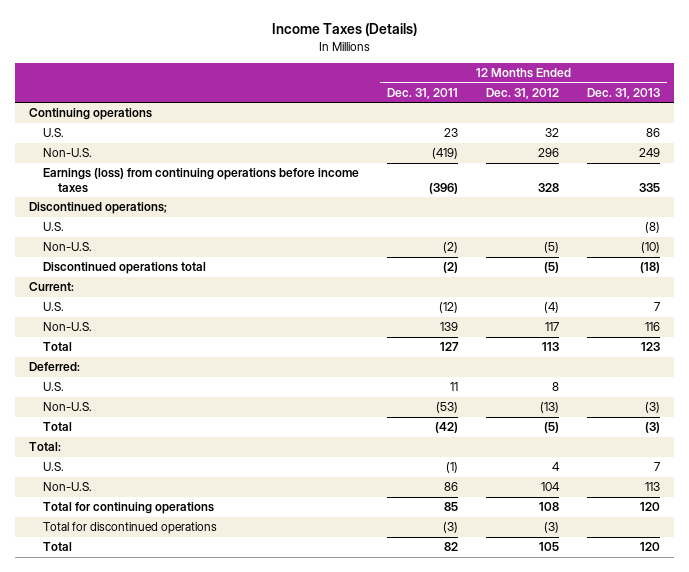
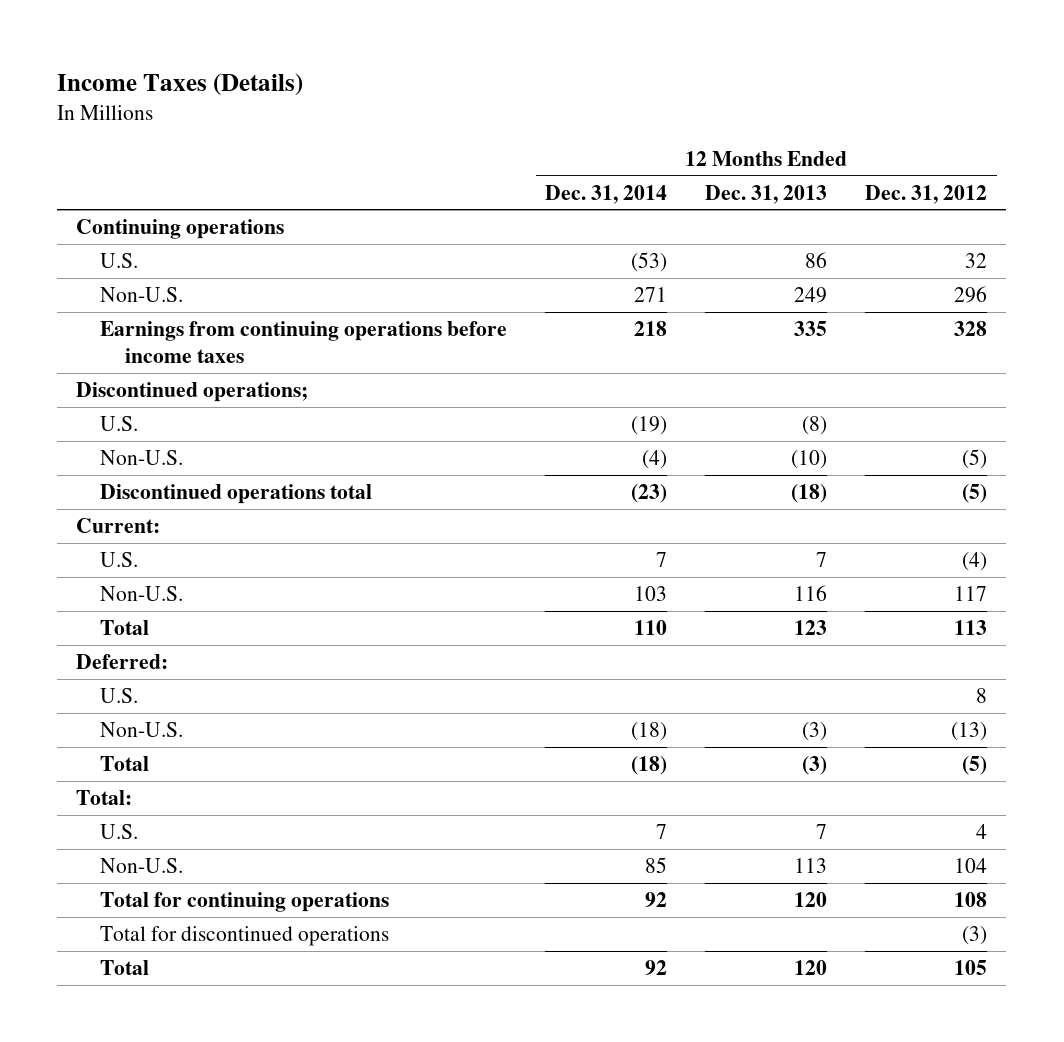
- | 12 Months Ended Dec. 31, 2011 | 12 Months Ended Dec. 31, 2012 | 12 Months Ended Dec. 31, 2013
+ | 12 Months Ended Dec. 31, 2014 | 12 Months Ended Dec. 31, 2013 | 12 Months Ended Dec. 31, 2012
- Earnings (loss) from continuing operations before income taxes | (396) | 328 | 335
+ Earnings from continuing operations before income taxes | 218 | 335 | 328

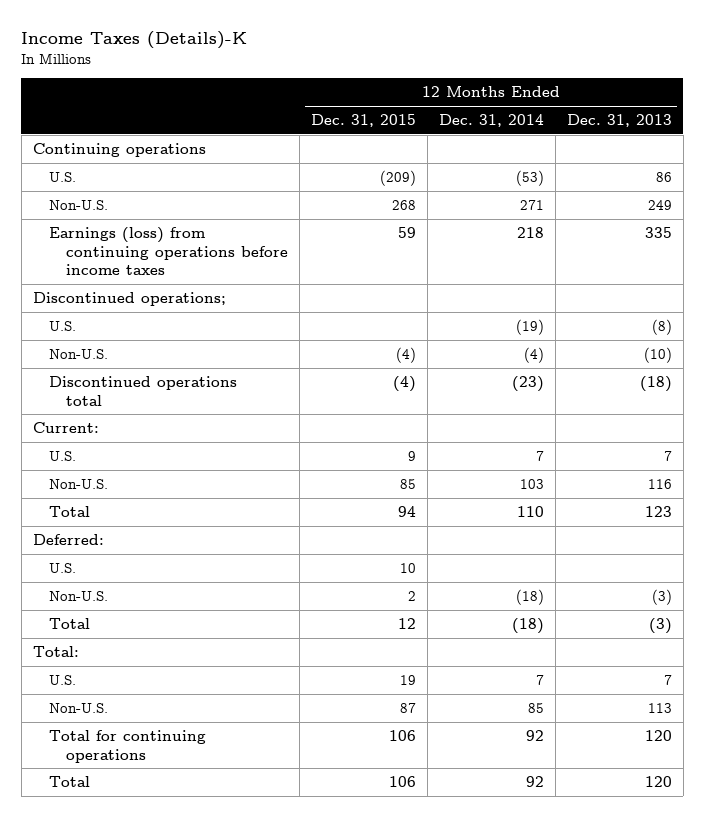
- Income Taxes (Details)
+ Income Taxes (Details)-K
- | 12 Months Ended Dec. 31, 2014 | 12 Months Ended Dec. 31, 2013 | 12 Months Ended Dec. 31, 2012
+ | 12 Months Ended Dec. 31, 2015 | 12 Months Ended Dec. 31, 2014 | 12 Months Ended Dec. 31, 2013
- Earnings from continuing operations before income taxes | 218 | 335 | 328
+ Earnings (loss) from continuing operations before income taxes | 59 | 218 | 335
- Total for discontinued operations | | | (3)

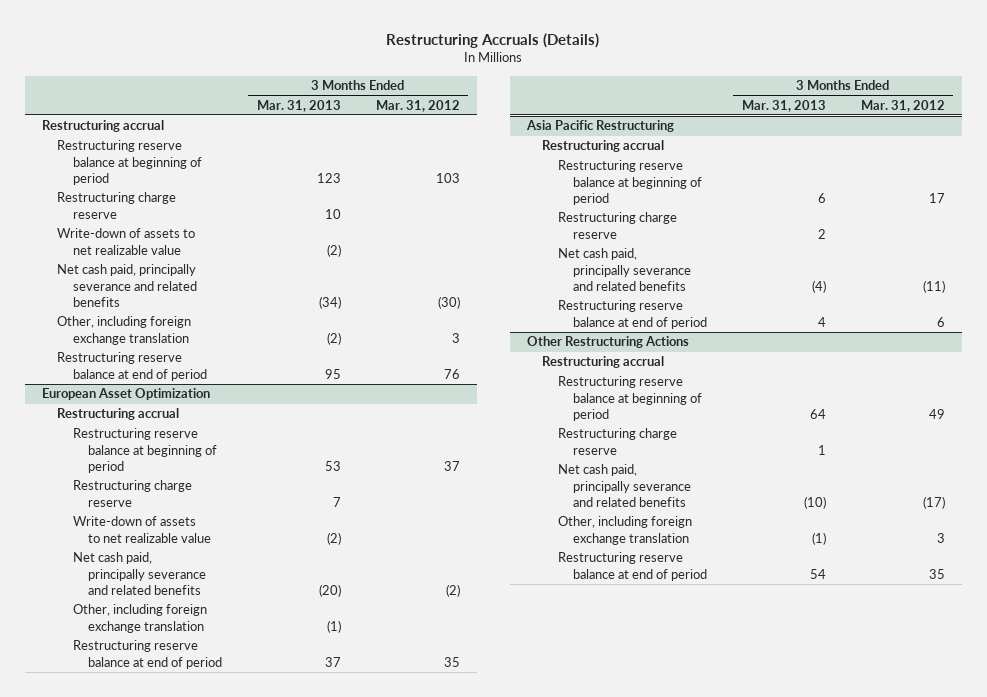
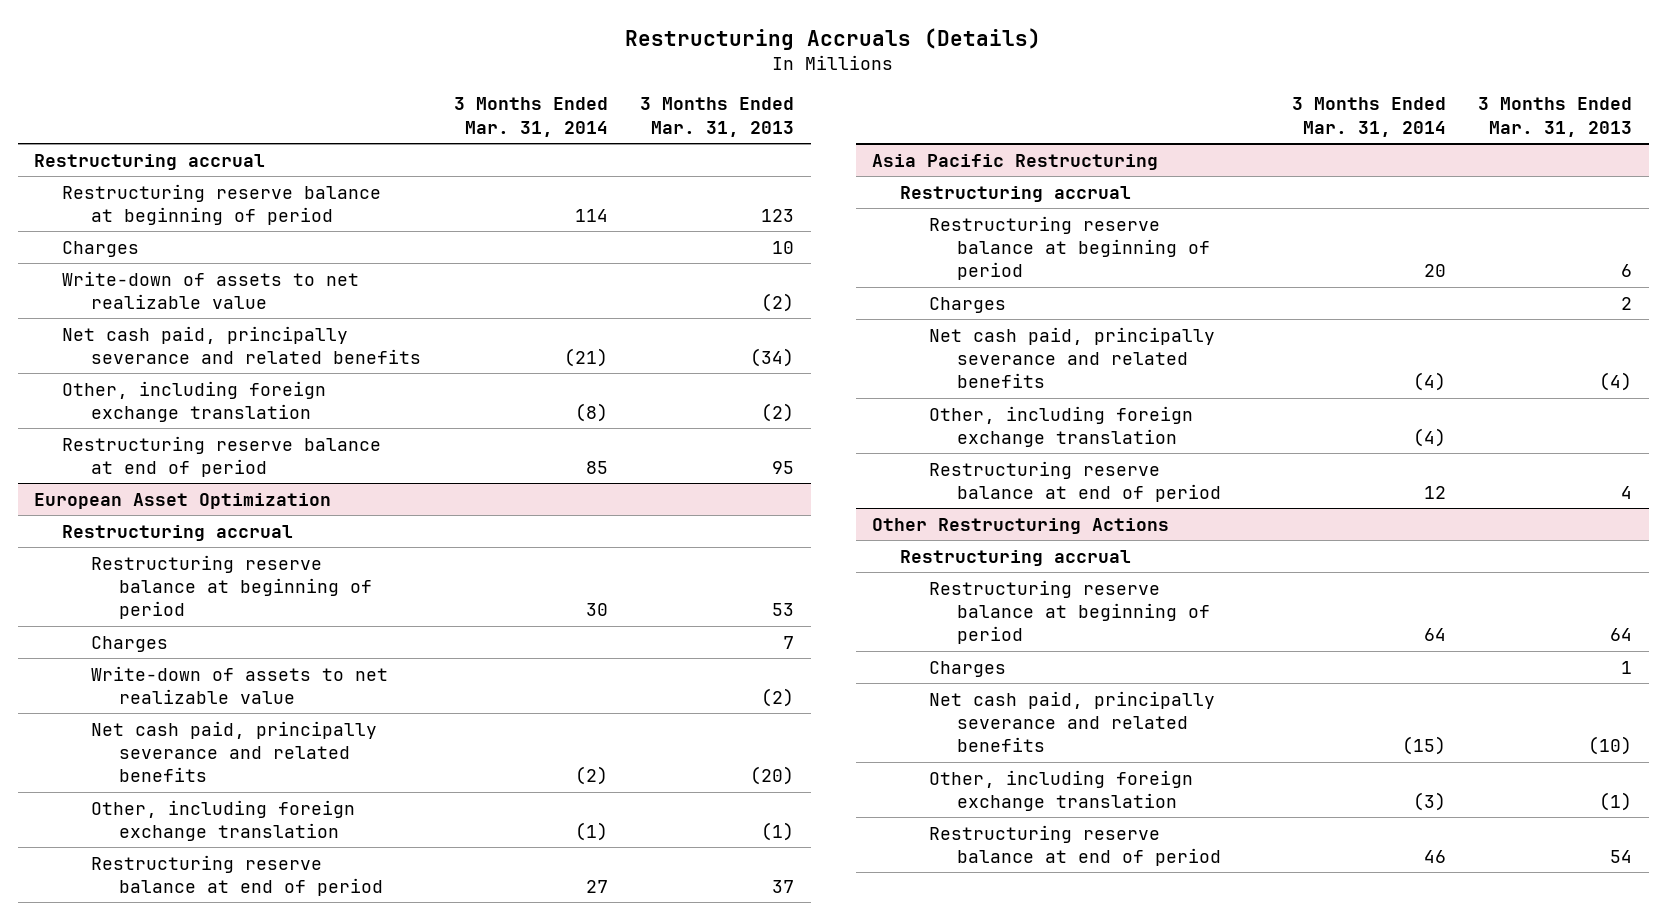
- | 3 Months Ended Mar. 31, 2013 | 3 Months Ended Mar. 31, 2012
+ | 3 Months Ended Mar. 31, 2014 | 3 Months Ended Mar. 31, 2013
- Restructuring charge reserve | 10 |
+ Charges | | 10
@ European Asset Optimization
- Restructuring charge reserve | 7 |
+ Charges | | 7
@ Asia Pacific Restructuring
- Restructuring charge reserve | 2 |
+ Charges | | 2
+ Other, including foreign exchange translation | (4) |
@ Other Restructuring Actions
- Restructuring charge reserve | 1 |
+ Charges | | 1

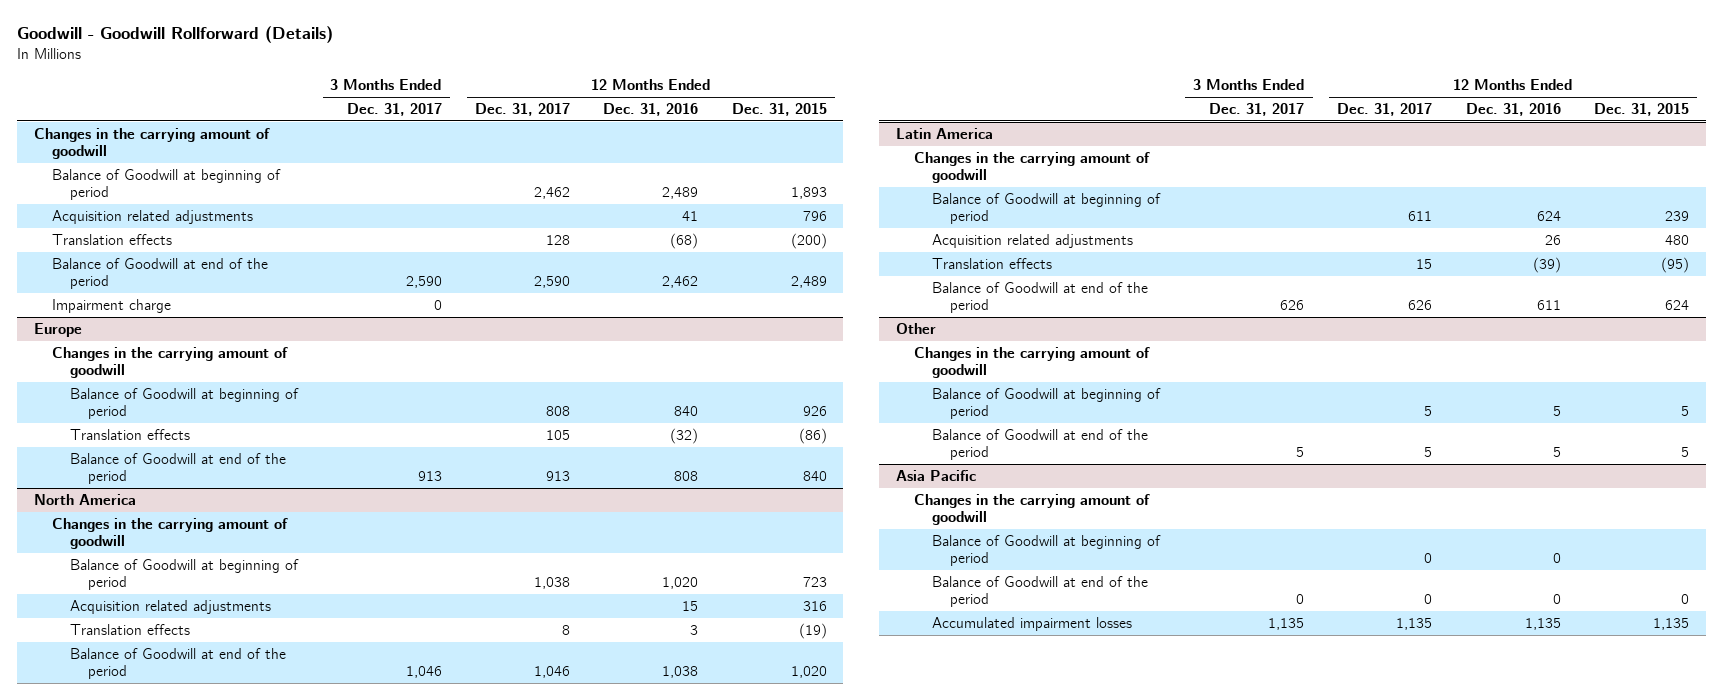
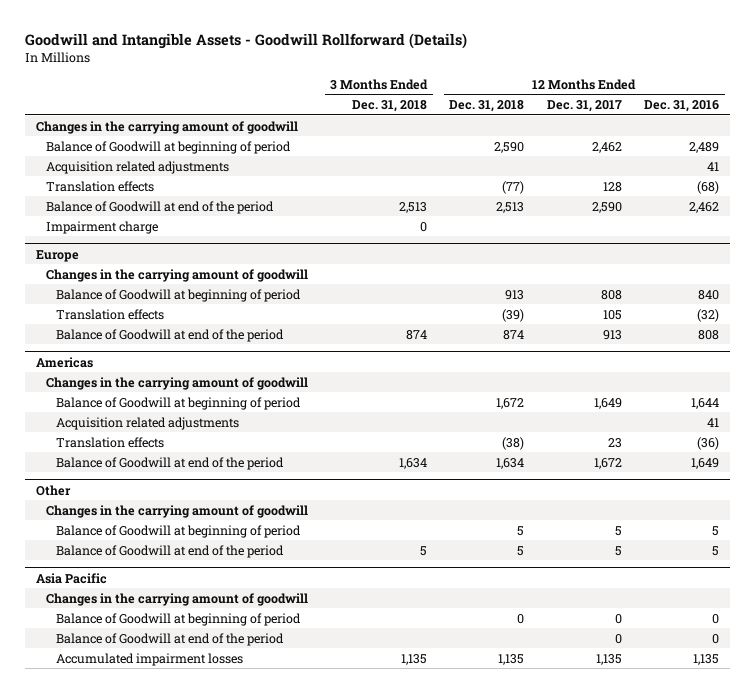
- Goodwill - Goodwill Rollforward (Details)
+ Goodwill and Intangible Assets - Goodwill Rollforward (Details)
- | 3 Months Ended Dec. 31, 2017 | 12 Months Ended Dec. 31, 2017 | 12 Months Ended Dec. 31, 2016 | 12 Months Ended Dec. 31, 2015
+ | 3 Months Ended Dec. 31, 2018 | 12 Months Ended Dec. 31, 2018 | 12 Months Ended Dec. 31, 2017 | 12 Months Ended Dec. 31, 2016
- North America
- Changes in the carrying amount of goodwill
- Balance of Goodwill at beginning of period | | 1,038 | 1,020 | 723
- Acquisition related adjustments | | | 15 | 316
- Translation effects | | 8 | 3 | (19)
- Balance of Goodwill at end of the period | 1,046 | 1,046 | 1,038 | 1,020
- Latin America
+ Americas
- Balance of Goodwill at beginning of period | | 611 | 624 | 239
- Acquisition related adjustments | | | 26 | 480
- Translation effects | | 15 | (39) | (95)
- Balance of Goodwill at end of the period | 626 | 626 | 611 | 624
+ Balance of Goodwill at beginning of period | | 1,672 | 1,649 | 1,644
+ Acquisition related adjustments | | | | 41
+ Translation effects | | (38) | 23 | (36)
+ Balance of Goodwill at end of the period | 1,634 | 1,634 | 1,672 | 1,649

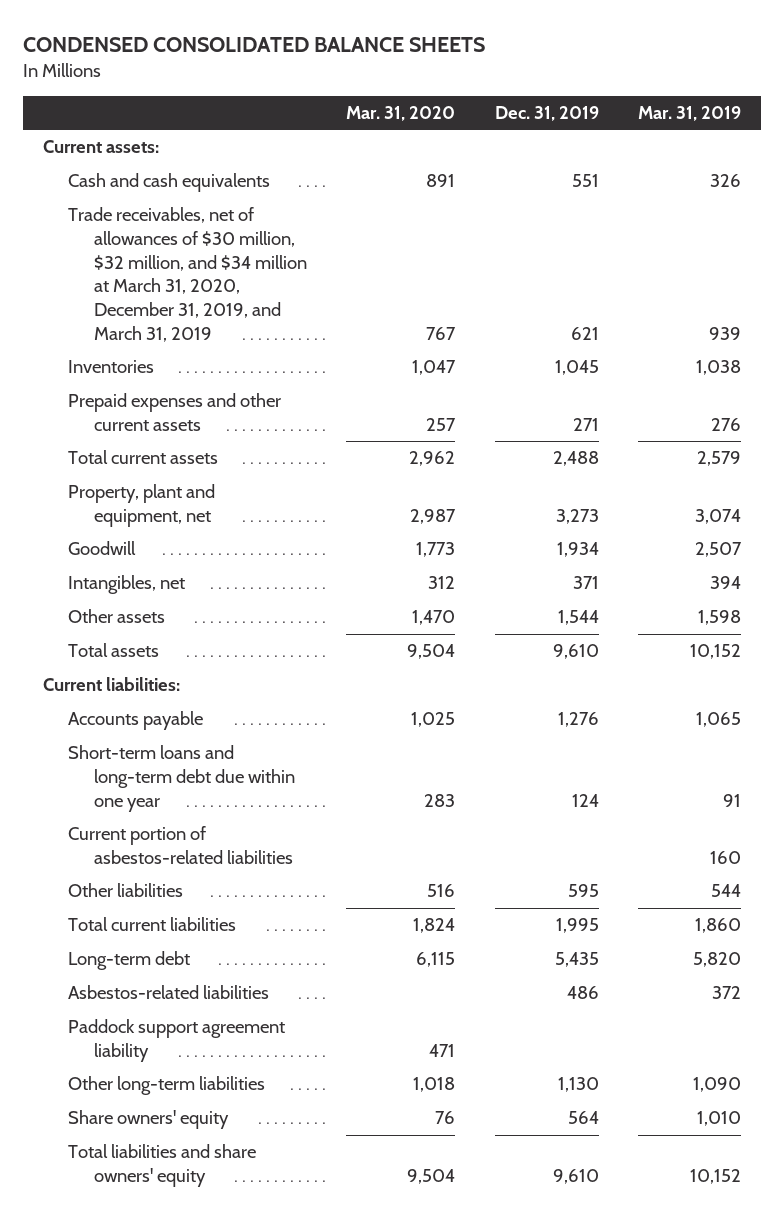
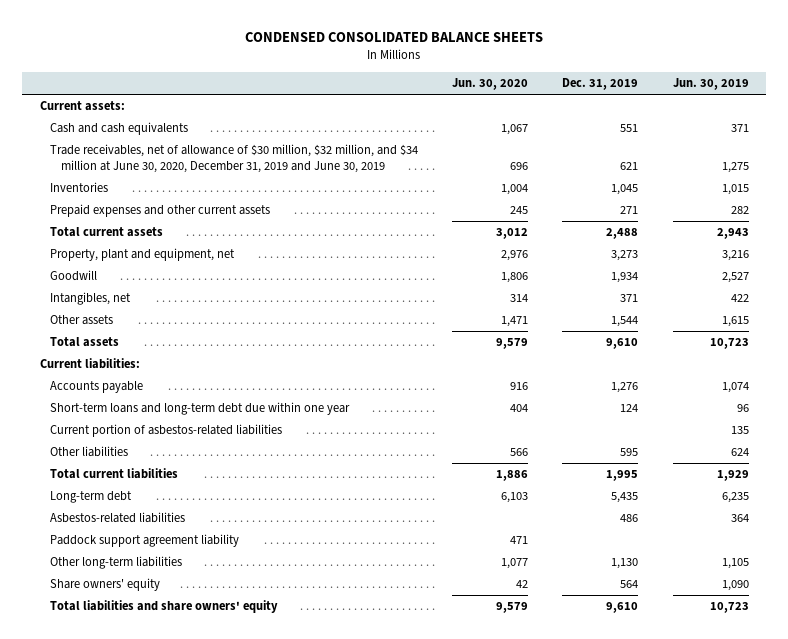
- | Mar. 31, 2020 | Dec. 31, 2019 | Mar. 31, 2019
+ | Jun. 30, 2020 | Dec. 31, 2019 | Jun. 30, 2019
- Trade receivables, net of allowances of $30 million, $32 million, and $34 million at March 31, 2020, December 31, 2019, and March 31, 2019 | 767 | 621 | 939
+ Trade receivables, net of allowance of $30 million, $32 million, and $34 million at June 30, 2020, December 31, 2019 and June 30, 2019 | 696 | 621 | 1,275

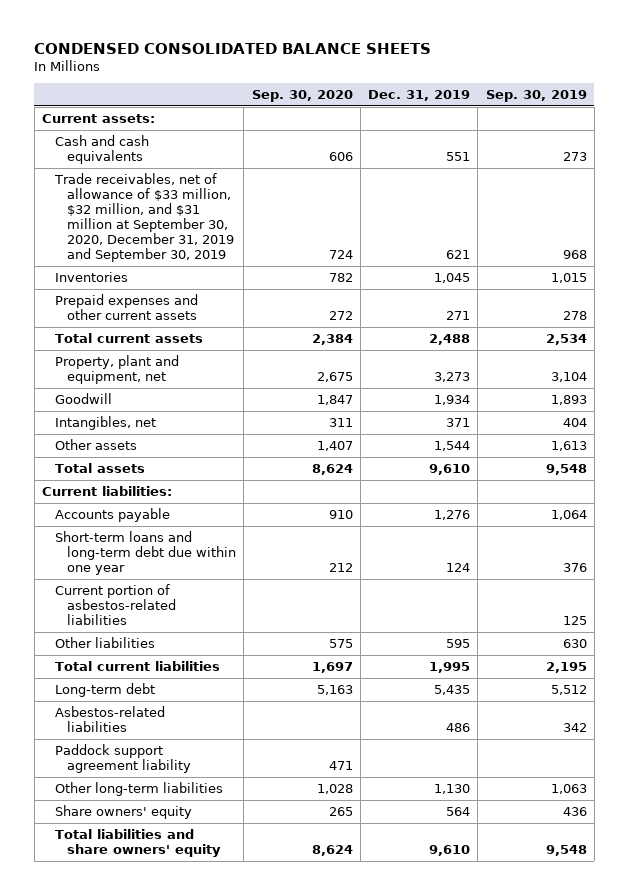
- | Jun. 30, 2020 | Dec. 31, 2019 | Jun. 30, 2019
+ | Sep. 30, 2020 | Dec. 31, 2019 | Sep. 30, 2019
- Trade receivables, net of allowance of $30 million, $32 million, and $34 million at June 30, 2020, December 31, 2019 and June 30, 2019 | 696 | 621 | 1,275
+ Trade receivables, net of allowance of $33 million, $32 million, and $31 million at September 30, 2020, December 31, 2019 and September 30, 2019 | 724 | 621 | 968

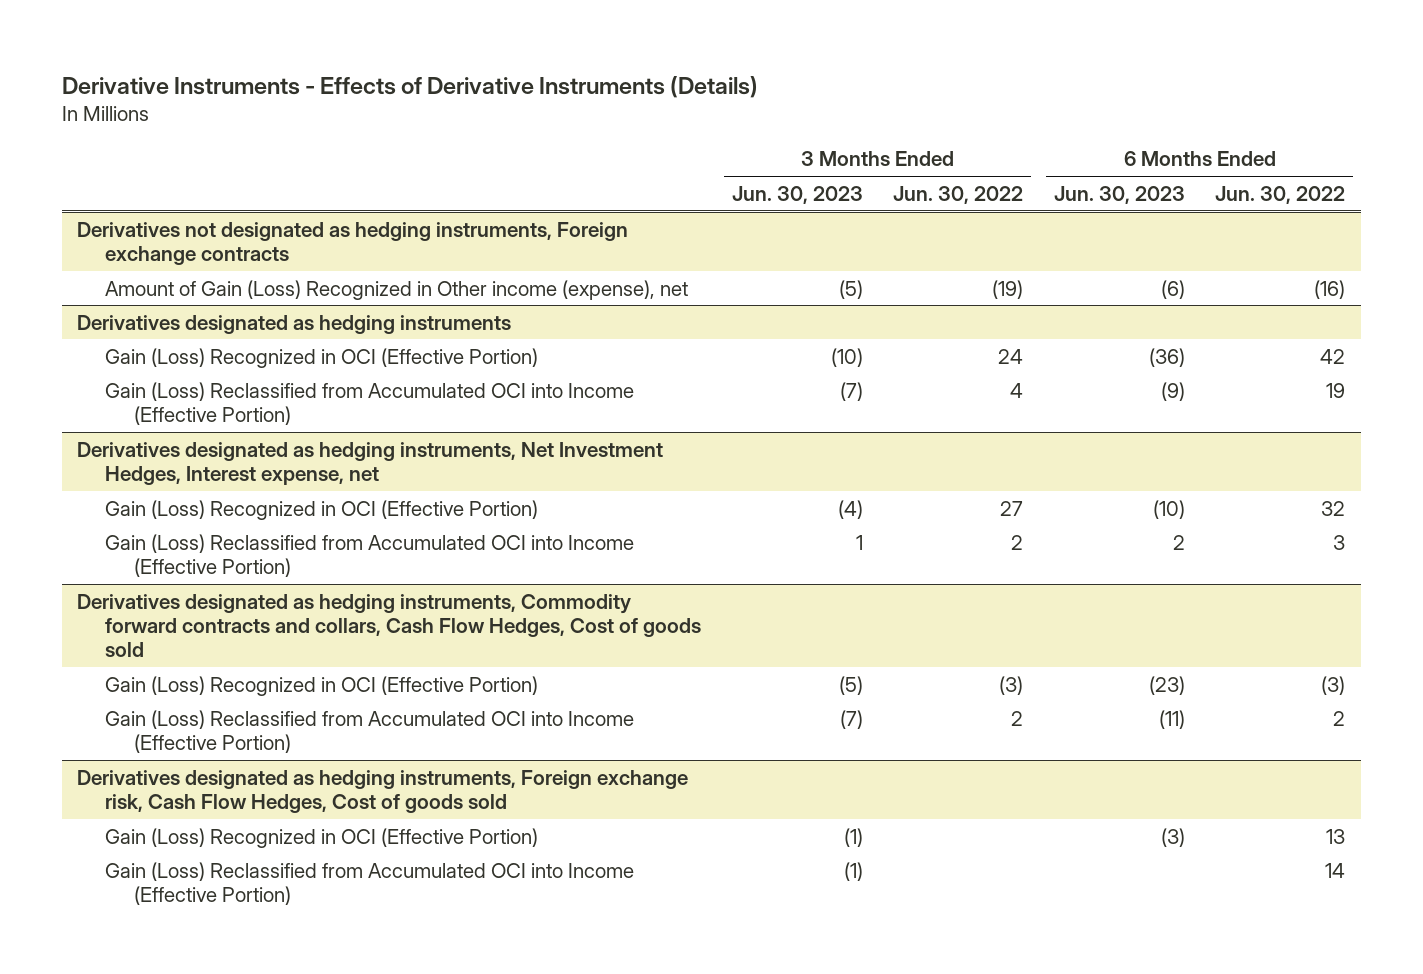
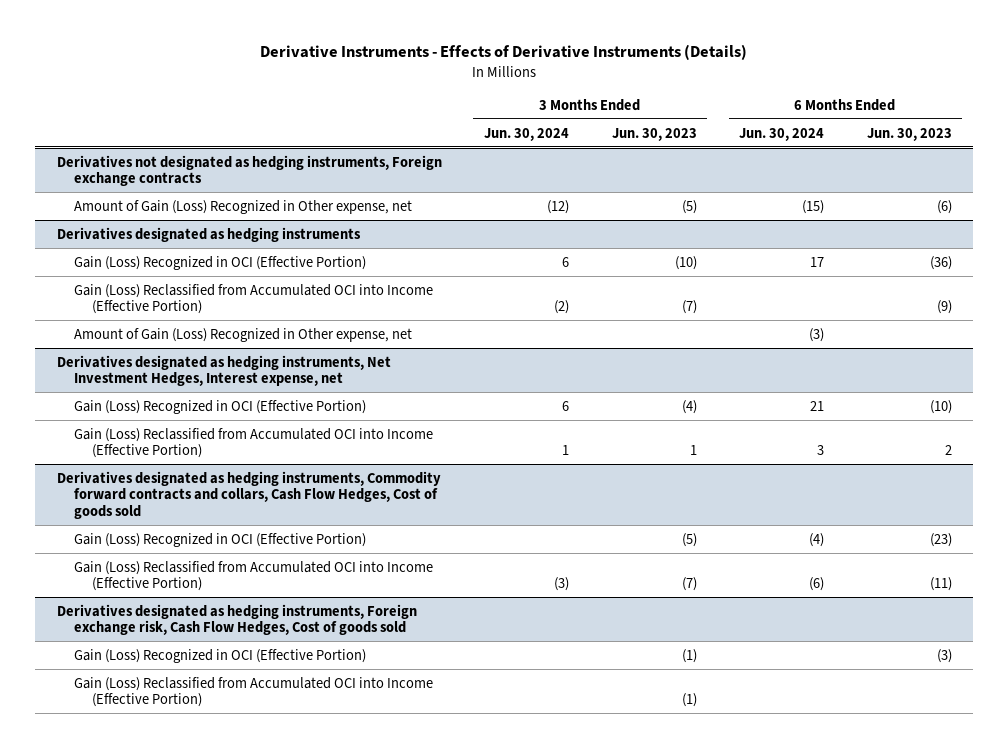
- | 3 Months Ended Jun. 30, 2023 | 3 Months Ended Jun. 30, 2022 | 6 Months Ended Jun. 30, 2023 | 6 Months Ended Jun. 30, 2022
+ | 3 Months Ended Jun. 30, 2024 | 3 Months Ended Jun. 30, 2023 | 6 Months Ended Jun. 30, 2024 | 6 Months Ended Jun. 30, 2023
@ Derivatives not designated as hedging instruments, Foreign exchange contracts
- Amount of Gain (Loss) Recognized in Other income (expense), net | (5) | (19) | (6) | (16)
+ Amount of Gain (Loss) Recognized in Other expense, net | (12) | (5) | (15) | (6)
@ Derivatives designated as hedging instruments
+ Amount of Gain (Loss) Recognized in Other expense, net | | | (3) |

